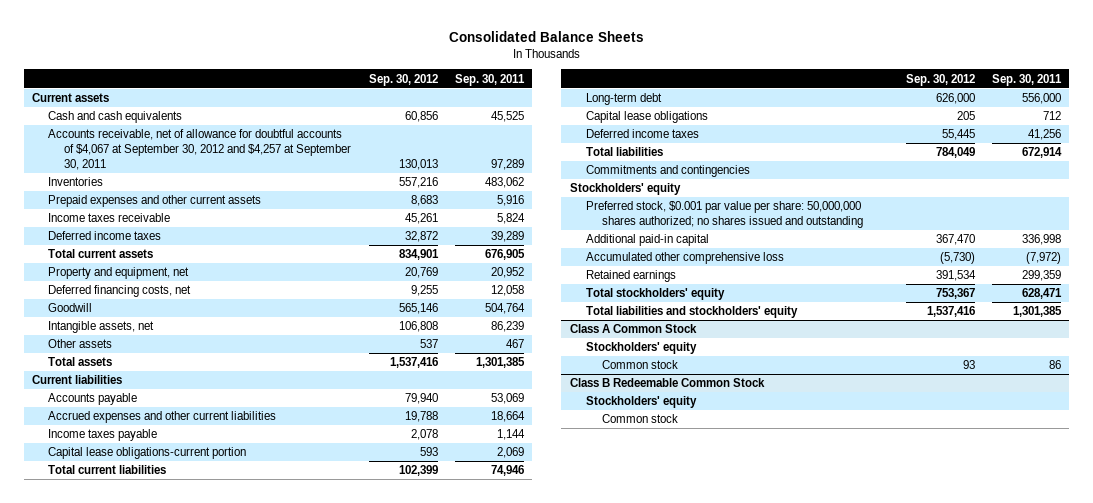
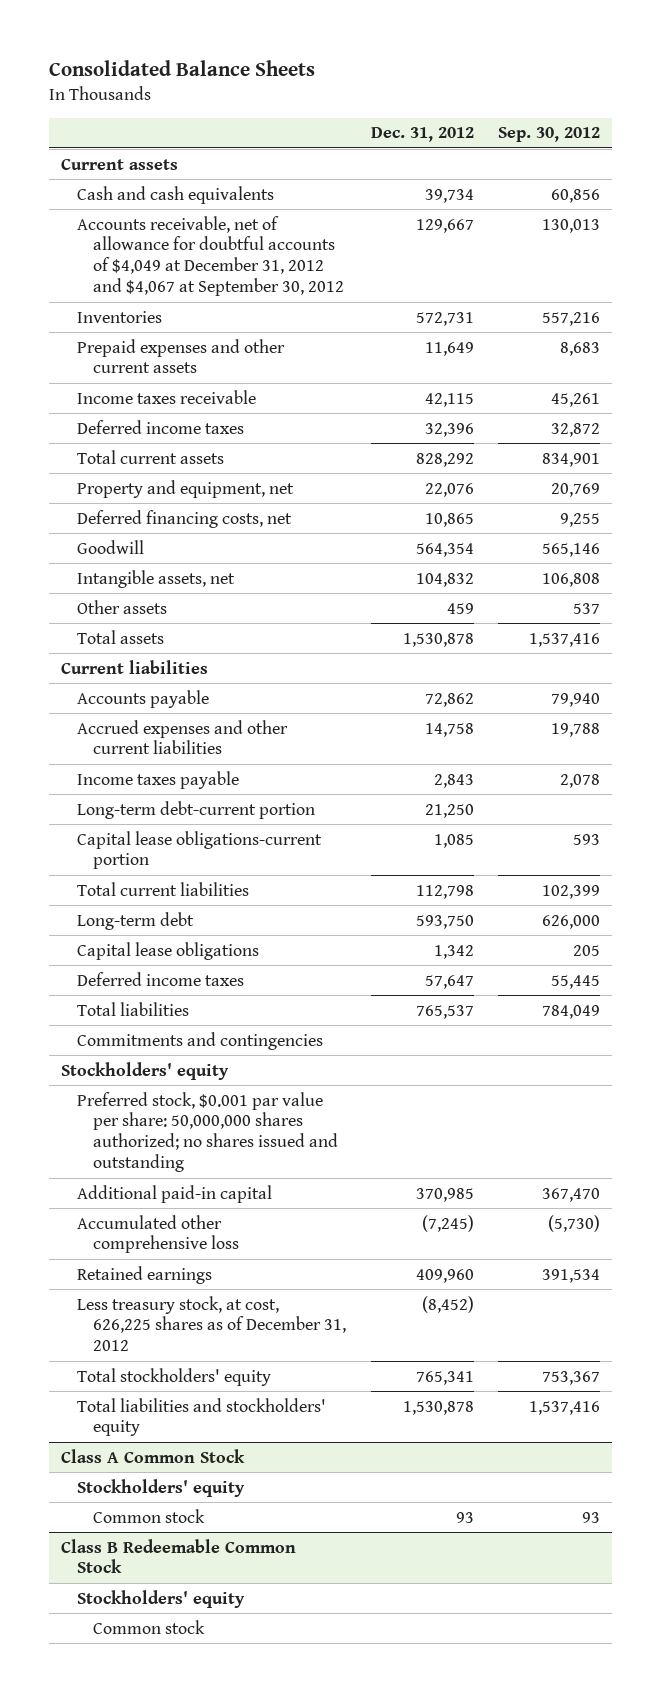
- | Sep. 30, 2012 | Sep. 30, 2011
+ | Dec. 31, 2012 | Sep. 30, 2012
- Accounts receivable, net of allowance for doubtful accounts of $4,067 at September 30, 2012 and $4,257 at September 30, 2011 | 130,013 | 97,289
+ Accounts receivable, net of allowance for doubtful accounts of $4,049 at December 31, 2012 and $4,067 at September 30, 2012 | 129,667 | 130,013
+ Long-term debt-current portion | 21,250 |
+ Less treasury stock, at cost, 626,225 shares as of December 31, 2012 | (8,452) |

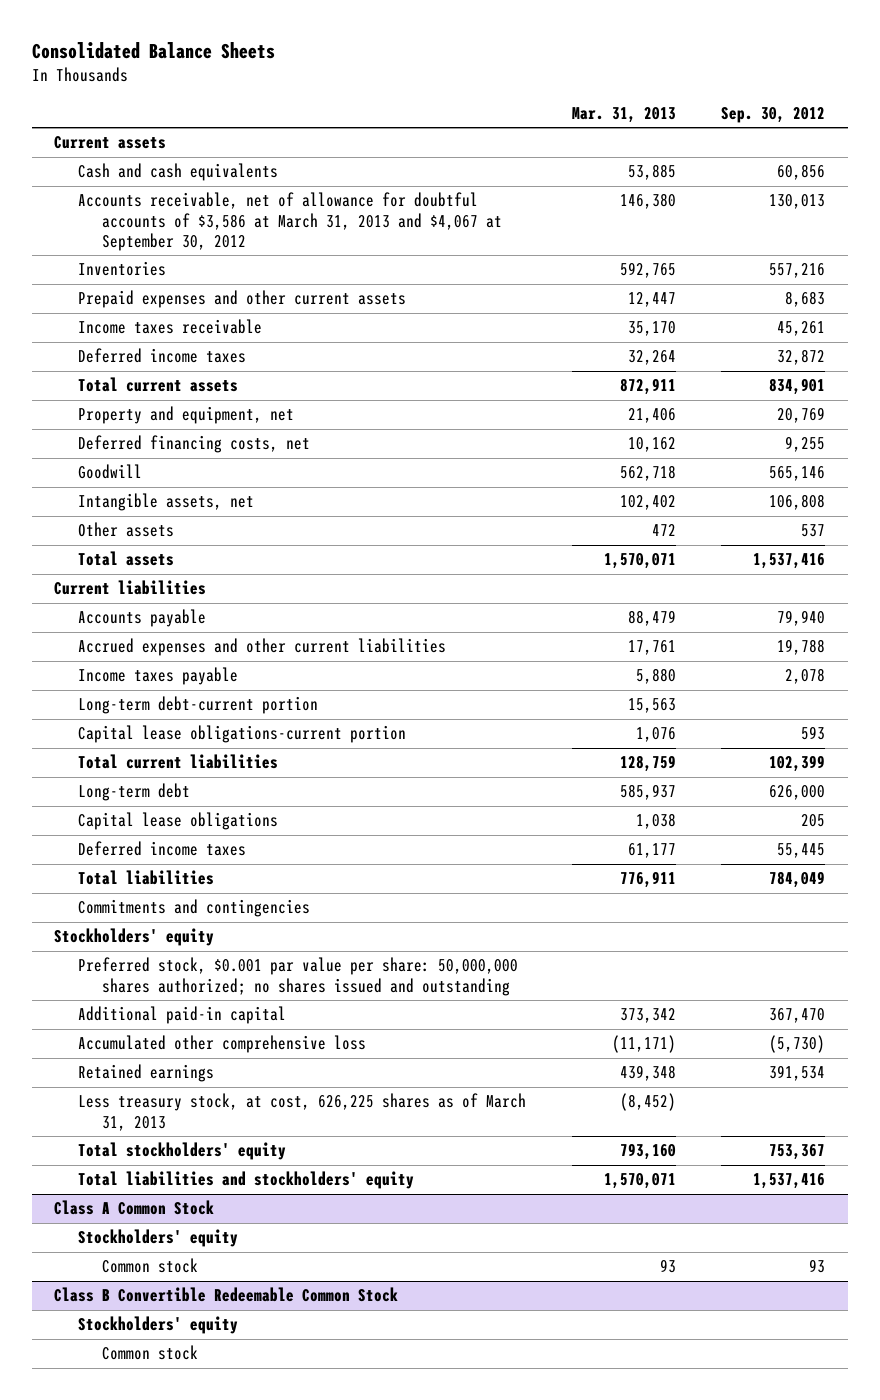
- | Dec. 31, 2012 | Sep. 30, 2012
+ | Mar. 31, 2013 | Sep. 30, 2012
- Accounts receivable, net of allowance for doubtful accounts of $4,049 at December 31, 2012 and $4,067 at September 30, 2012 | 129,667 | 130,013
+ Accounts receivable, net of allowance for doubtful accounts of $3,586 at March 31, 2013 and $4,067 at September 30, 2012 | 146,380 | 130,013
- Less treasury stock, at cost, 626,225 shares as of December 31, 2012 | (8,452) |
+ Less treasury stock, at cost, 626,225 shares as of March 31, 2013 | (8,452) |
- Class B Redeemable Common Stock
+ Class B Convertible Redeemable Common Stock

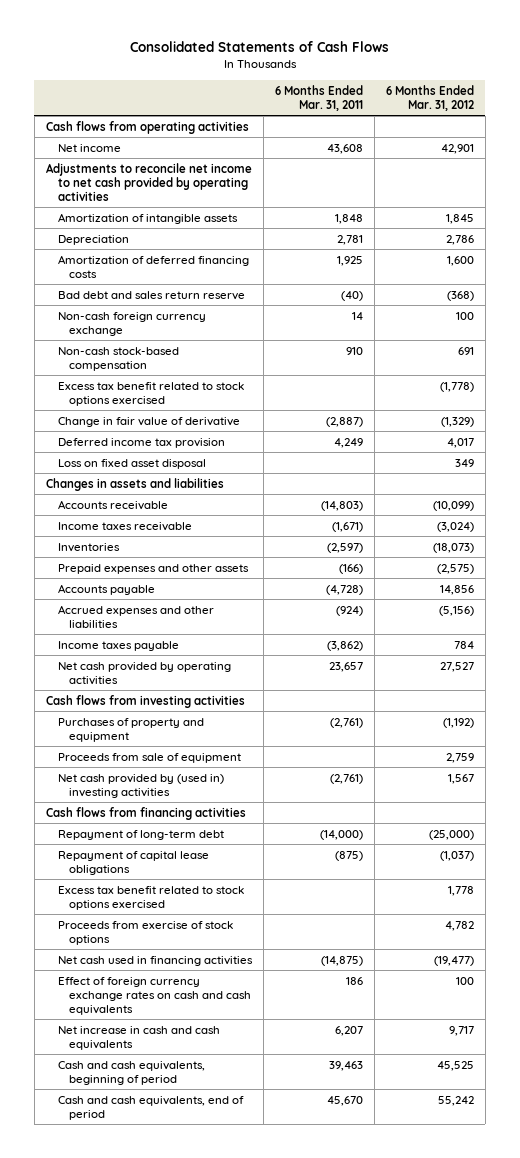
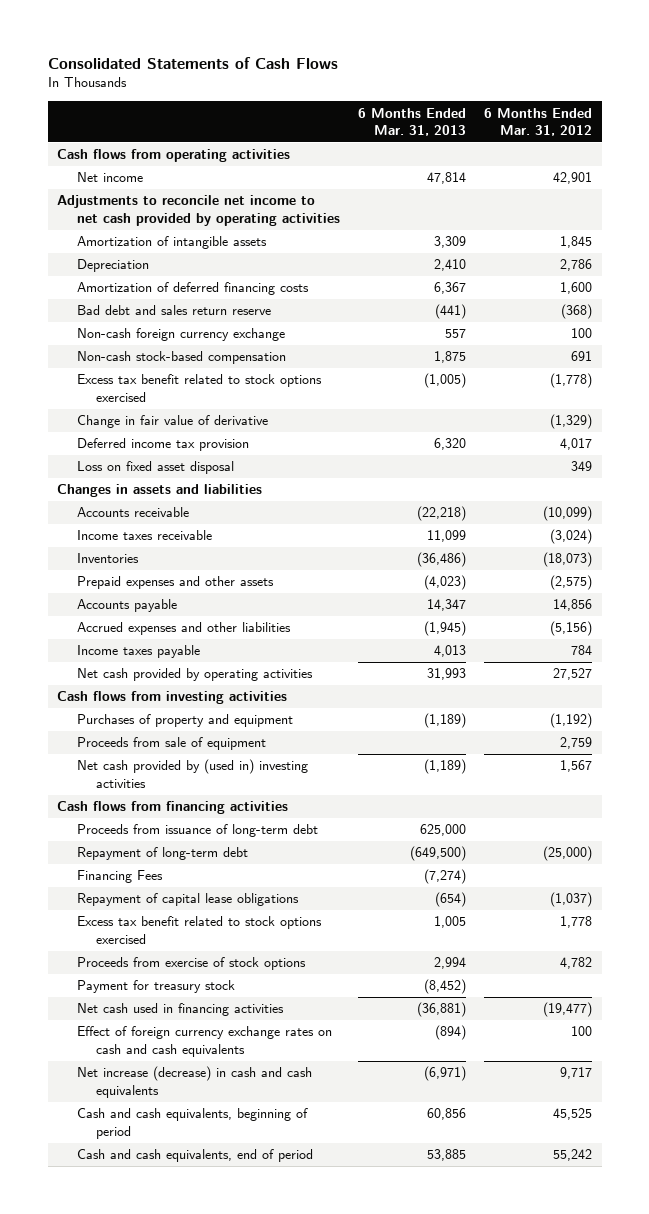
- | 6 Months Ended Mar. 31, 2011 | 6 Months Ended Mar. 31, 2012
+ | 6 Months Ended Mar. 31, 2013 | 6 Months Ended Mar. 31, 2012
+ Proceeds from issuance of long-term debt | 625,000 |
+ Financing Fees | (7,274) |
+ Payment for treasury stock | (8,452) |
- Net increase in cash and cash equivalents | 6,207 | 9,717
+ Net increase (decrease) in cash and cash equivalents | (6,971) | 9,717

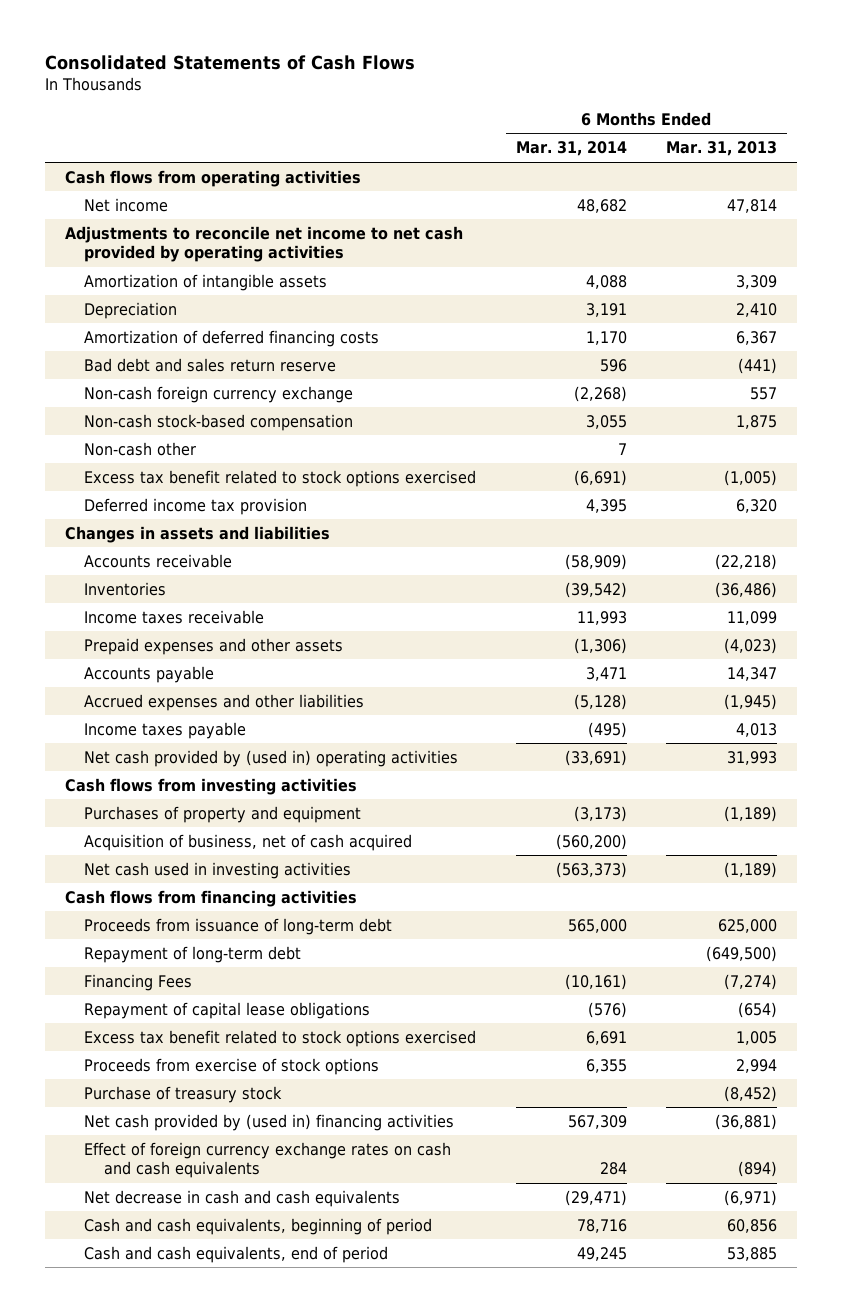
- | 6 Months Ended Mar. 31, 2013 | 6 Months Ended Mar. 31, 2012
+ | 6 Months Ended Mar. 31, 2014 | 6 Months Ended Mar. 31, 2013
+ Non-cash other | 7 |
- Change in fair value of derivative | | (1,329)
- Loss on fixed asset disposal | | 349
moved down: Income taxes receivable | 11,993 | 11,099
- Net cash provided by operating activities | 31,993 | 27,527
+ Net cash provided by (used in) operating activities | (33,691) | 31,993
- Proceeds from sale of equipment | | 2,759
- Net cash provided by (used in) investing activities | (1,189) | 1,567
+ Acquisition of business, net of cash acquired | (560,200) |
+ Net cash used in investing activities | (563,373) | (1,189)
- Payment for treasury stock | (8,452) |
- Net cash used in financing activities | (36,881) | (19,477)
+ Purchase of treasury stock | | (8,452)
+ Net cash provided by (used in) financing activities | 567,309 | (36,881)
- Net increase (decrease) in cash and cash equivalents | (6,971) | 9,717
+ Net decrease in cash and cash equivalents | (29,471) | (6,971)

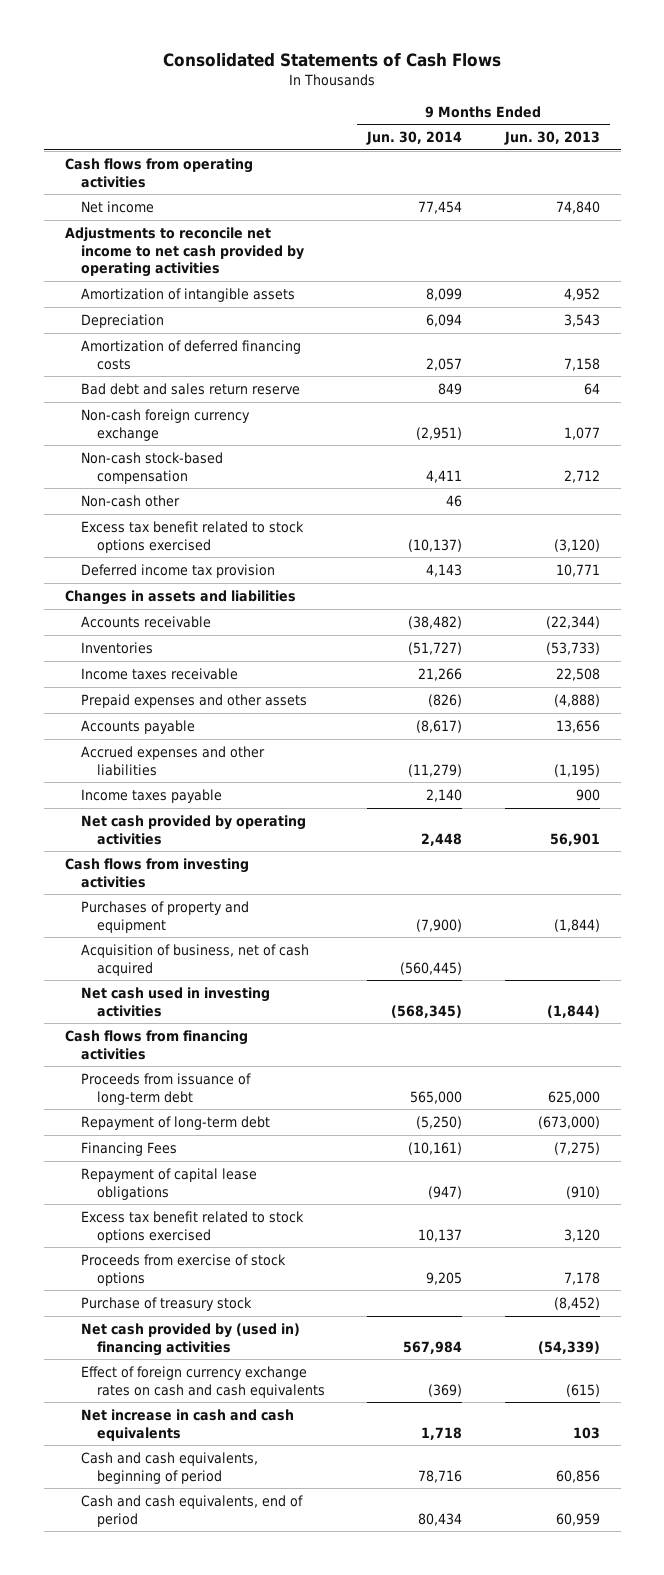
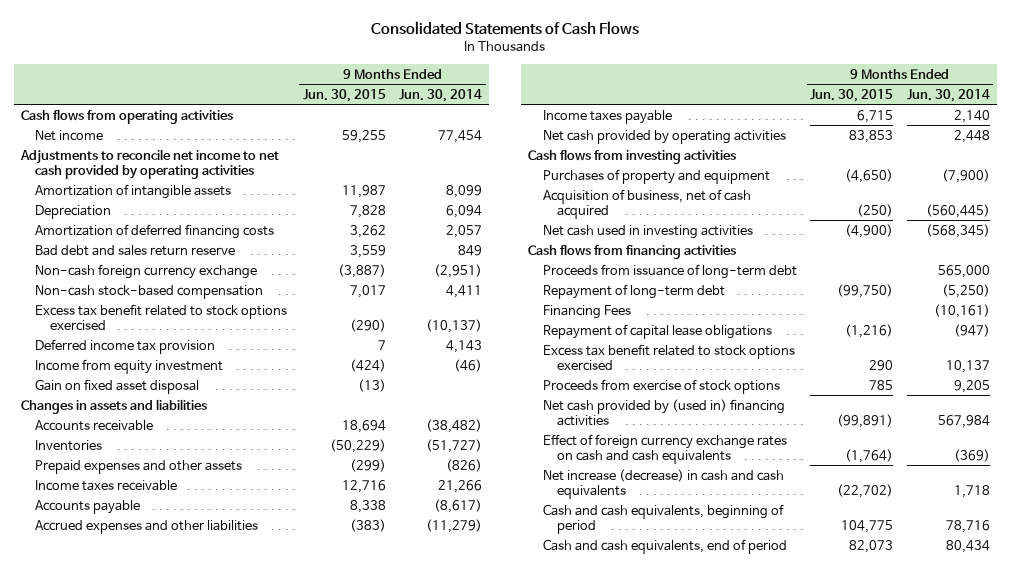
- | 9 Months Ended Jun. 30, 2014 | 9 Months Ended Jun. 30, 2013
+ | 9 Months Ended Jun. 30, 2015 | 9 Months Ended Jun. 30, 2014
- Non-cash other | 46 |
+ Income from equity investment | (424) | (46)
+ Gain on fixed asset disposal | (13) |
moved down: Income taxes receivable | 12,716 | 21,266
- Purchase of treasury stock | | (8,452)
- Net increase in cash and cash equivalents | 1,718 | 103
+ Net increase (decrease) in cash and cash equivalents | (22,702) | 1,718

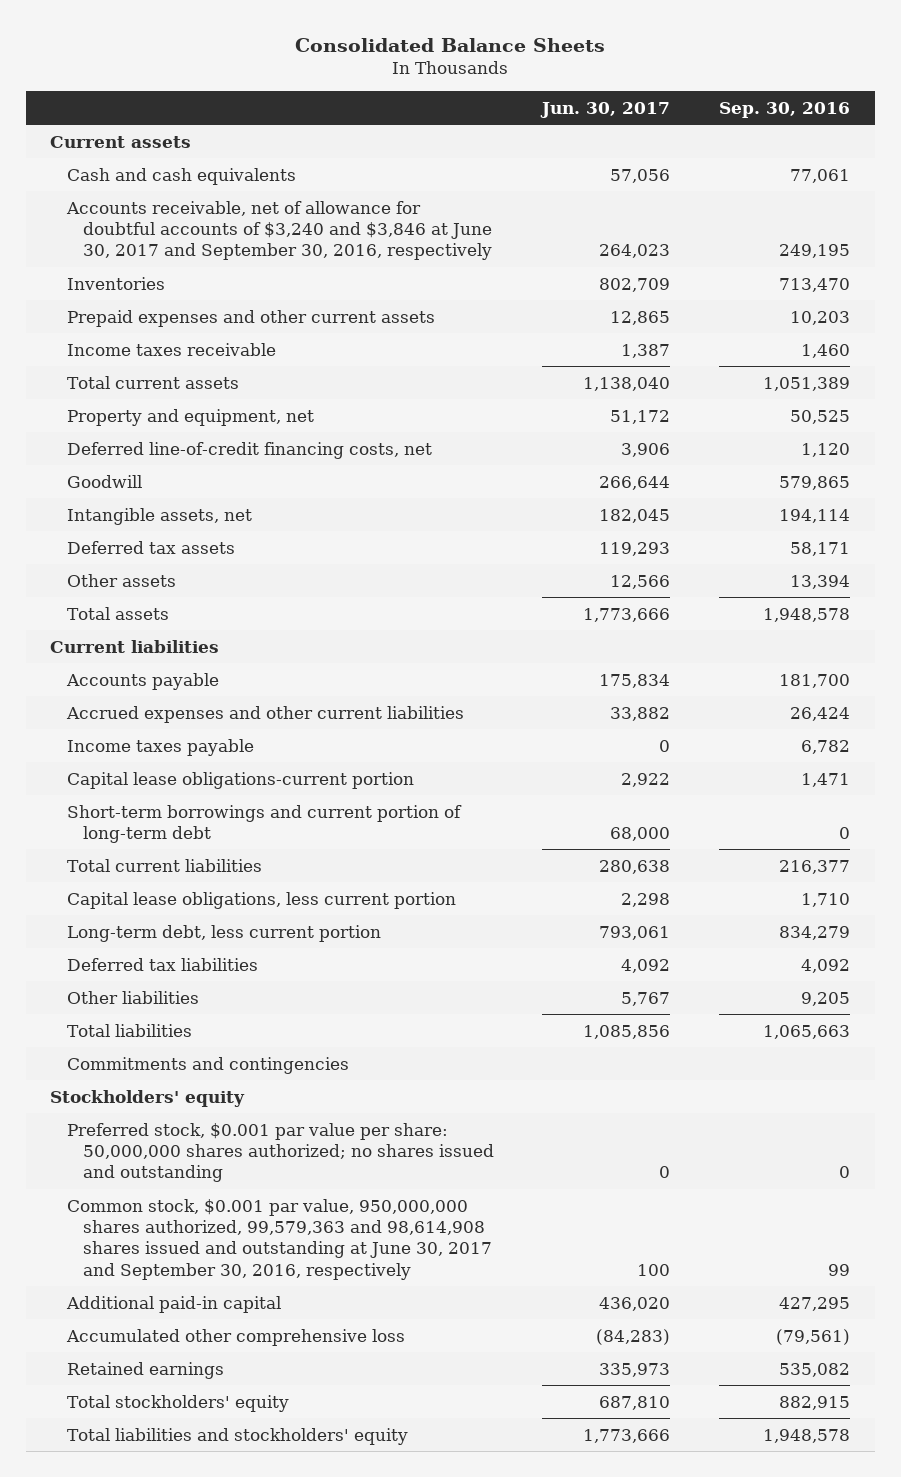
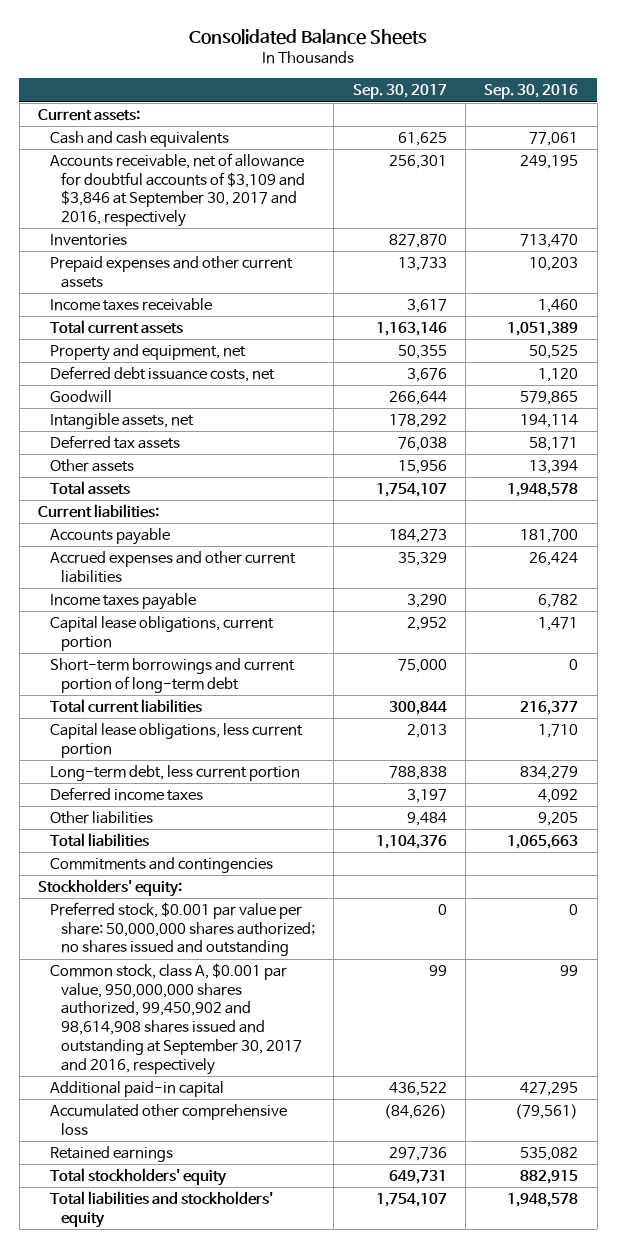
- | Jun. 30, 2017 | Sep. 30, 2016
+ | Sep. 30, 2017 | Sep. 30, 2016
- Current assets
+ Current assets:
- Accounts receivable, net of allowance for doubtful accounts of $3,240 and $3,846 at June 30, 2017 and September 30, 2016, respectively | 264,023 | 249,195
+ Accounts receivable, net of allowance for doubtful accounts of $3,109 and $3,846 at September 30, 2017 and 2016, respectively | 256,301 | 249,195
- Deferred line-of-credit financing costs, net | 3,906 | 1,120
+ Deferred debt issuance costs, net | 3,676 | 1,120
- Current liabilities
+ Current liabilities:
- Capital lease obligations-current portion | 2,922 | 1,471
+ Capital lease obligations, current portion | 2,952 | 1,471
- Deferred tax liabilities | 4,092 | 4,092
+ Deferred income taxes | 3,197 | 4,092
- Stockholders' equity
+ Stockholders' equity:
- Common stock, $0.001 par value, 950,000,000 shares authorized, 99,579,363 and 98,614,908 shares issued and outstanding at June 30, 2017 and September 30, 2016, respectively | 100 | 99
+ Common stock, class A, $0.001 par value, 950,000,000 shares authorized, 99,450,902 and 98,614,908 shares issued and outstanding at September 30, 2017 and 2016, respectively | 99 | 99

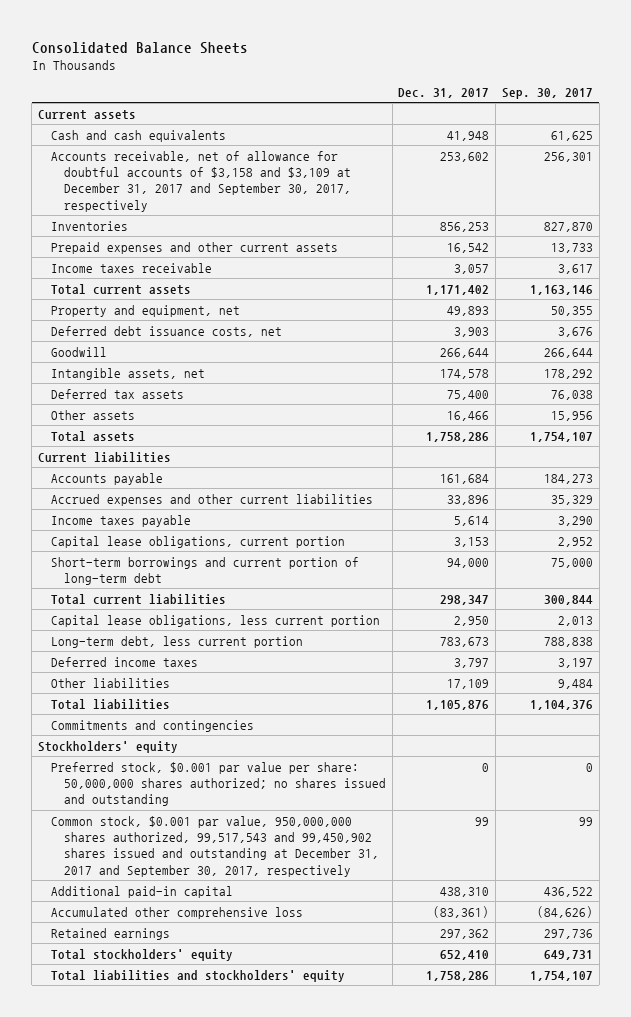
- | Sep. 30, 2017 | Sep. 30, 2016
+ | Dec. 31, 2017 | Sep. 30, 2017
- Current assets:
+ Current assets
- Accounts receivable, net of allowance for doubtful accounts of $3,109 and $3,846 at September 30, 2017 and 2016, respectively | 256,301 | 249,195
+ Accounts receivable, net of allowance for doubtful accounts of $3,158 and $3,109 at December 31, 2017 and September 30, 2017, respectively | 253,602 | 256,301
- Current liabilities:
+ Current liabilities
- Stockholders' equity:
+ Stockholders' equity
- Common stock, class A, $0.001 par value, 950,000,000 shares authorized, 99,450,902 and 98,614,908 shares issued and outstanding at September 30, 2017 and 2016, respectively | 99 | 99
+ Common stock, $0.001 par value, 950,000,000 shares authorized, 99,517,543 and 99,450,902 shares issued and outstanding at December 31, 2017 and September 30, 2017, respectively | 99 | 99

